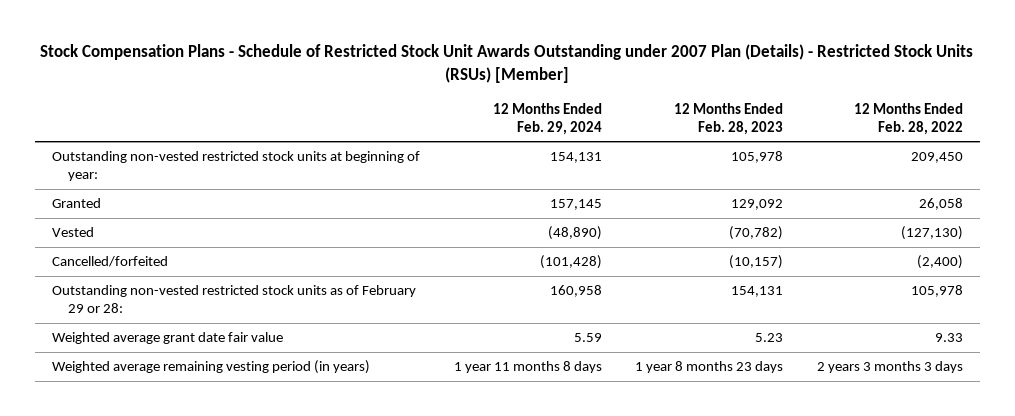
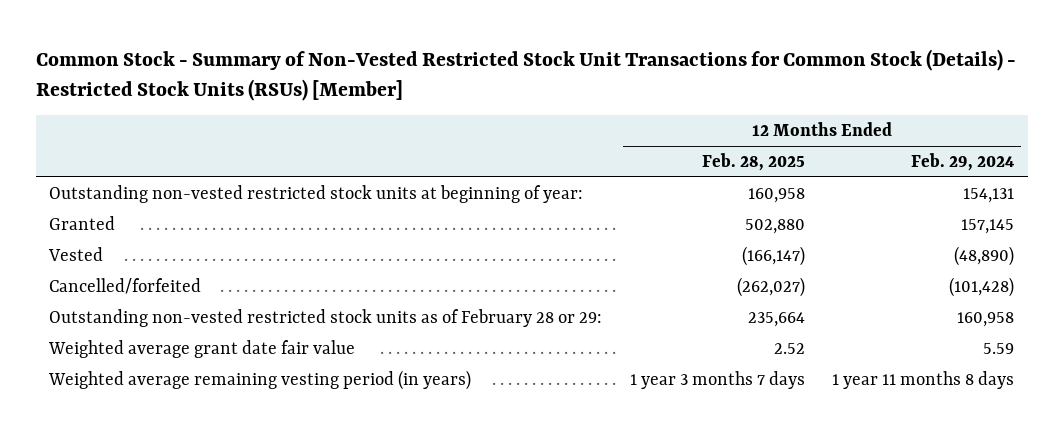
- Stock Compensation Plans - Schedule of Restricted Stock Unit Awards Outstanding under 2007 Plan (Details) - Restricted Stock Units (RSUs) [Member]
+ Common Stock - Summary of Non-Vested Restricted Stock Unit Transactions for Common Stock (Details) - Restricted Stock Units (RSUs) [Member]
- | 12 Months Ended Feb. 29, 2024 | 12 Months Ended Feb. 28, 2023 | 12 Months Ended Feb. 28, 2022
+ | 12 Months Ended Feb. 28, 2025 | 12 Months Ended Feb. 29, 2024
- Outstanding non-vested restricted stock units as of February 29 or 28: | 160,958 | 154,131 | 105,978
+ Outstanding non-vested restricted stock units as of February 28 or 29: | 235,664 | 160,958

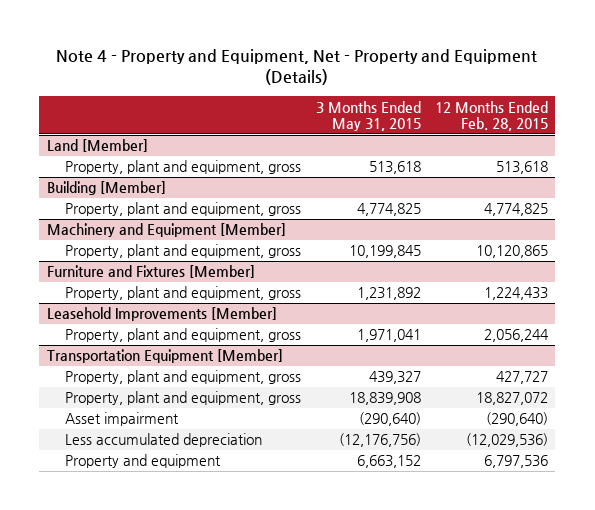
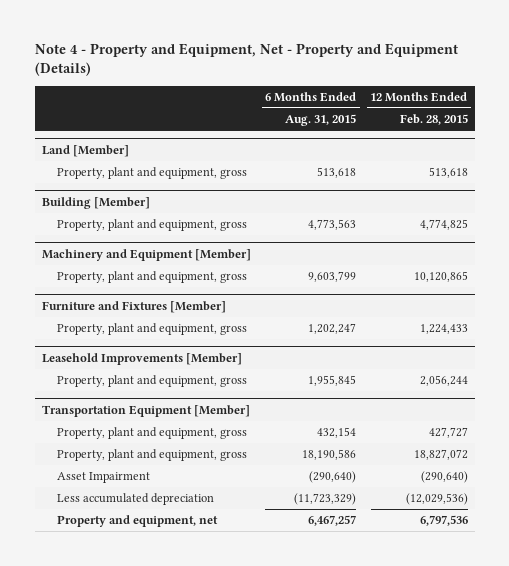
- | 3 Months Ended May 31, 2015 | 12 Months Ended Feb. 28, 2015
+ | 6 Months Ended Aug. 31, 2015 | 12 Months Ended Feb. 28, 2015
@ Transportation Equipment [Member]
- Asset impairment | (290,640) | (290,640)
+ Asset Impairment | (290,640) | (290,640)
- Property and equipment | 6,663,152 | 6,797,536
+ Property and equipment, net | 6,467,257 | 6,797,536

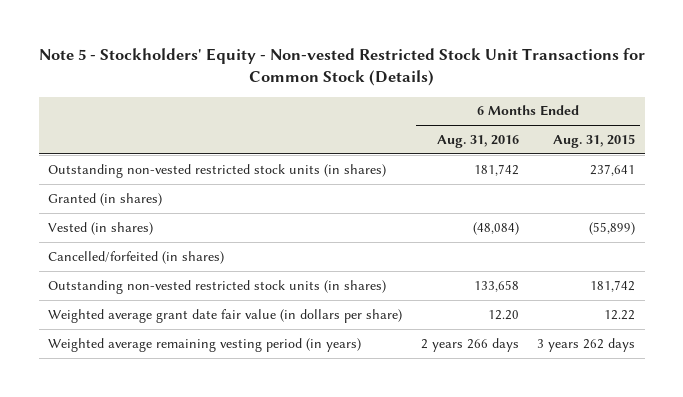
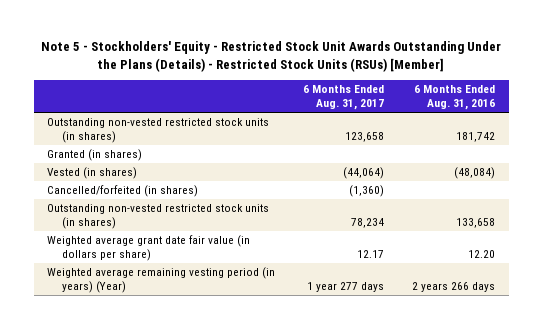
- Note 5 - Stockholders' Equity - Non-vested Restricted Stock Unit Transactions for Common Stock (Details)
+ Note 5 - Stockholders' Equity - Restricted Stock Unit Awards Outstanding Under the Plans (Details) - Restricted Stock Units (RSUs) [Member]
- | 6 Months Ended Aug. 31, 2016 | 6 Months Ended Aug. 31, 2015
+ | 6 Months Ended Aug. 31, 2017 | 6 Months Ended Aug. 31, 2016
- Weighted average remaining vesting period (in years) | 2 years 266 days | 3 years 262 days
+ Weighted average remaining vesting period (in years) (Year) | 1 year 277 days | 2 years 266 days

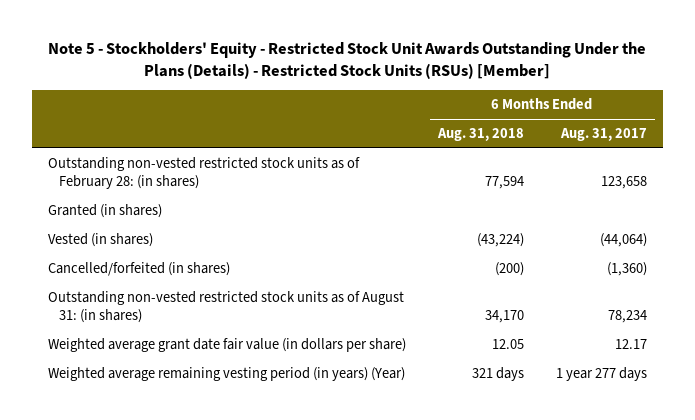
- | 6 Months Ended Aug. 31, 2017 | 6 Months Ended Aug. 31, 2016
+ | 6 Months Ended Aug. 31, 2018 | 6 Months Ended Aug. 31, 2017
- Outstanding non-vested restricted stock units (in shares) | 123,658 | 181,742
+ Outstanding non-vested restricted stock units as of February 28: (in shares) | 77,594 | 123,658
- Outstanding non-vested restricted stock units (in shares) | 78,234 | 133,658
+ Outstanding non-vested restricted stock units as of August 31: (in shares) | 34,170 | 78,234

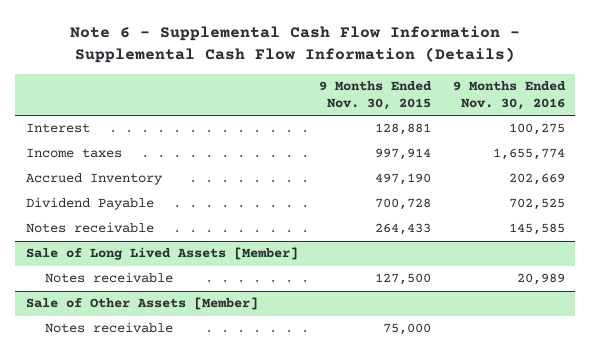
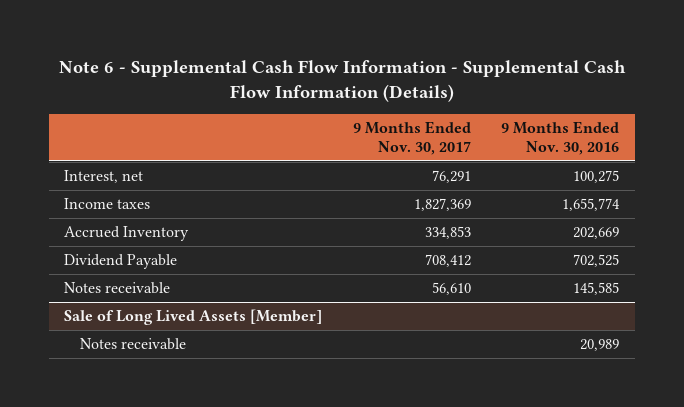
- | 9 Months Ended Nov. 30, 2015 | 9 Months Ended Nov. 30, 2016
+ | 9 Months Ended Nov. 30, 2017 | 9 Months Ended Nov. 30, 2016
- Interest | 128,881 | 100,275
+ Interest, net | 76,291 | 100,275
- Sale of Other Assets [Member]
- Notes receivable | 75,000 |

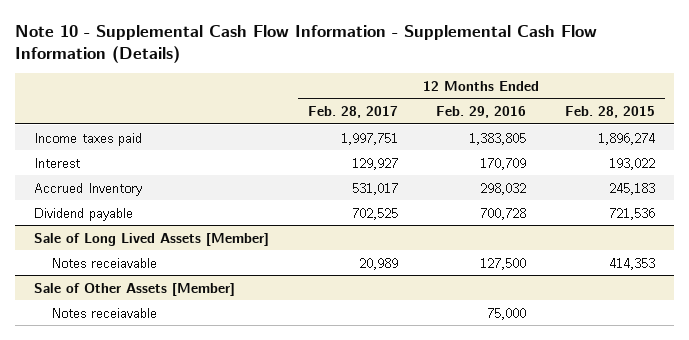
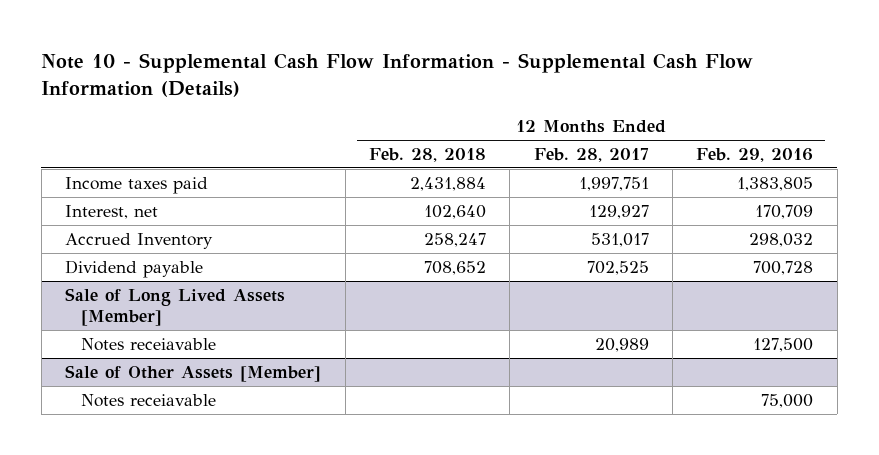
- | 12 Months Ended Feb. 28, 2017 | 12 Months Ended Feb. 29, 2016 | 12 Months Ended Feb. 28, 2015
+ | 12 Months Ended Feb. 28, 2018 | 12 Months Ended Feb. 28, 2017 | 12 Months Ended Feb. 29, 2016
- Interest | 129,927 | 170,709 | 193,022
+ Interest, net | 102,640 | 129,927 | 170,709

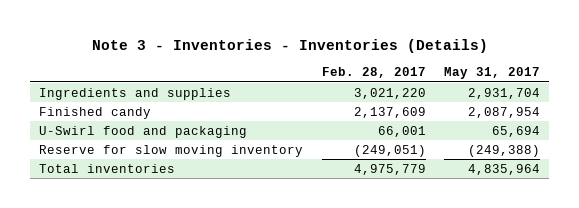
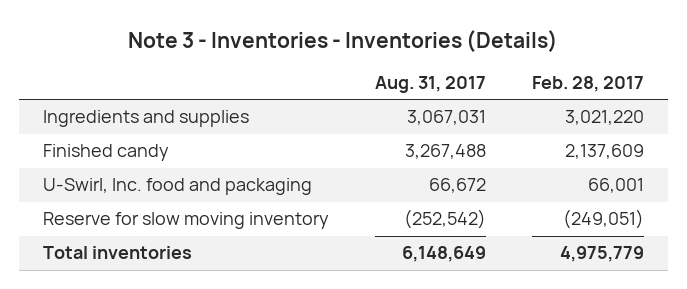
- | Feb. 28, 2017 | May 31, 2017
+ | Aug. 31, 2017 | Feb. 28, 2017
- U-Swirl food and packaging | 66,001 | 65,694
+ U-Swirl, Inc. food and packaging | 66,672 | 66,001

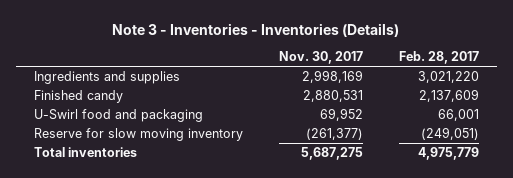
- | Aug. 31, 2017 | Feb. 28, 2017
+ | Nov. 30, 2017 | Feb. 28, 2017
- U-Swirl, Inc. food and packaging | 66,672 | 66,001
+ U-Swirl food and packaging | 69,952 | 66,001

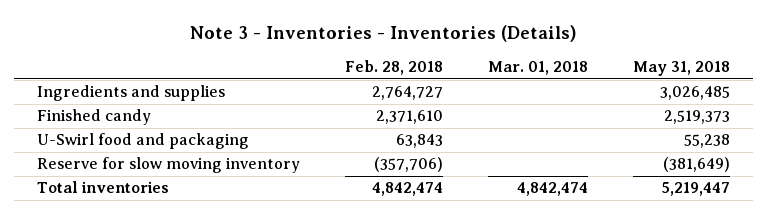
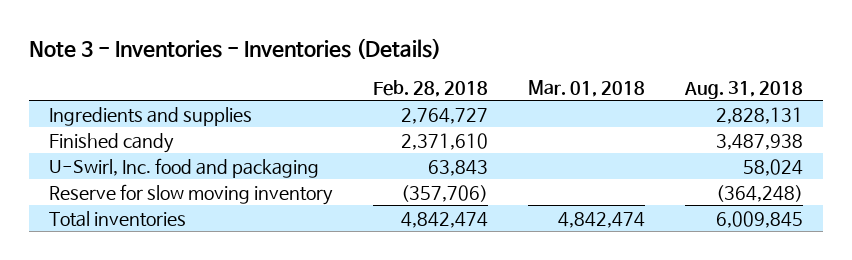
- | Feb. 28, 2018 | Mar. 01, 2018 | May 31, 2018
+ | Feb. 28, 2018 | Mar. 01, 2018 | Aug. 31, 2018
- U-Swirl food and packaging | 63,843 | | 55,238
+ U-Swirl, Inc. food and packaging | 63,843 | | 58,024

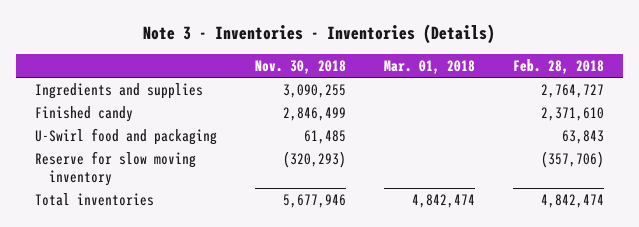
- | Feb. 28, 2018 | Mar. 01, 2018 | Aug. 31, 2018
+ | Nov. 30, 2018 | Mar. 01, 2018 | Feb. 28, 2018
- U-Swirl, Inc. food and packaging | 63,843 | | 58,024
+ U-Swirl food and packaging | 61,485 | | 63,843

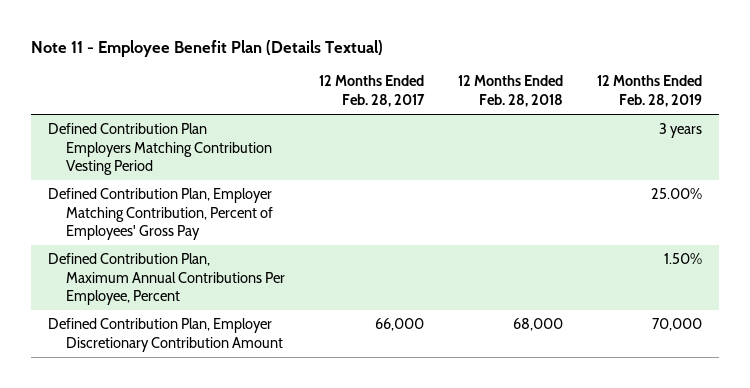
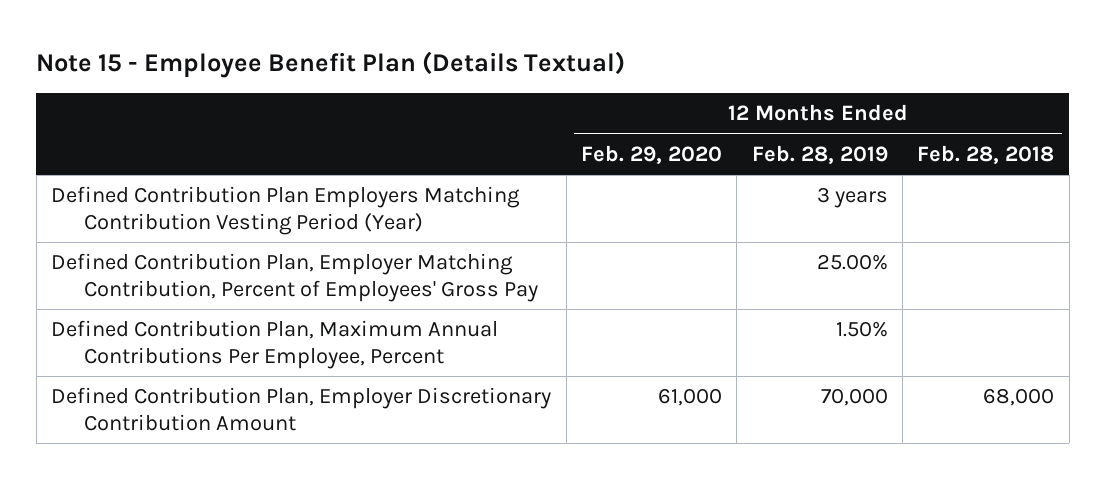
- Note 11 - Employee Benefit Plan (Details Textual)
+ Note 15 - Employee Benefit Plan (Details Textual)
- | 12 Months Ended Feb. 28, 2017 | 12 Months Ended Feb. 28, 2018 | 12 Months Ended Feb. 28, 2019
+ | 12 Months Ended Feb. 29, 2020 | 12 Months Ended Feb. 28, 2019 | 12 Months Ended Feb. 28, 2018
- Defined Contribution Plan Employers Matching Contribution Vesting Period | | | 3 years
+ Defined Contribution Plan Employers Matching Contribution Vesting Period (Year) | | 3 years |

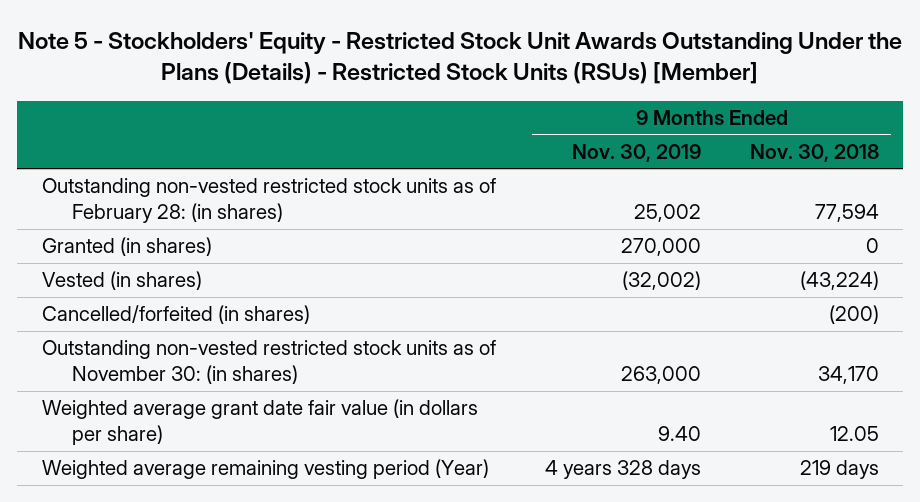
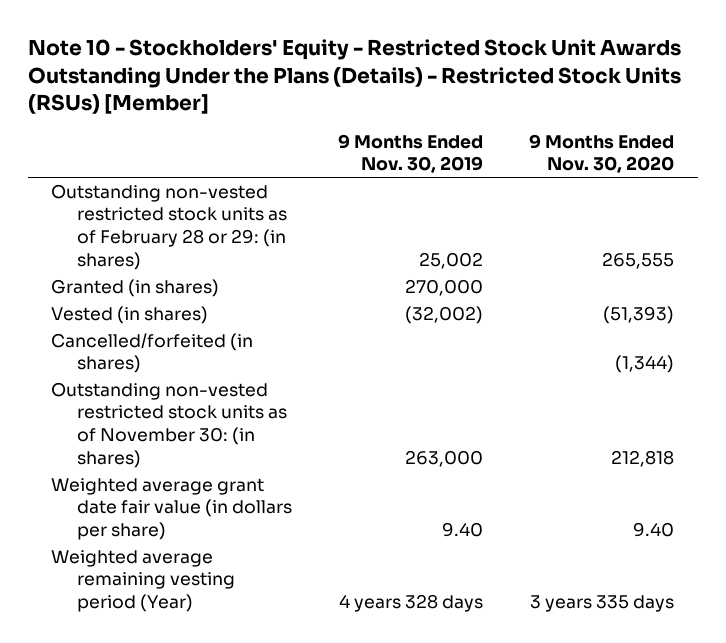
- Note 5 - Stockholders' Equity - Restricted Stock Unit Awards Outstanding Under the Plans (Details) - Restricted Stock Units (RSUs) [Member]
+ Note 10 - Stockholders' Equity - Restricted Stock Unit Awards Outstanding Under the Plans (Details) - Restricted Stock Units (RSUs) [Member]
- | 9 Months Ended Nov. 30, 2019 | 9 Months Ended Nov. 30, 2018
+ | 9 Months Ended Nov. 30, 2019 | 9 Months Ended Nov. 30, 2020
- Outstanding non-vested restricted stock units as of February 28: (in shares) | 25,002 | 77,594
+ Outstanding non-vested restricted stock units as of February 28 or 29: (in shares) | 25,002 | 265,555

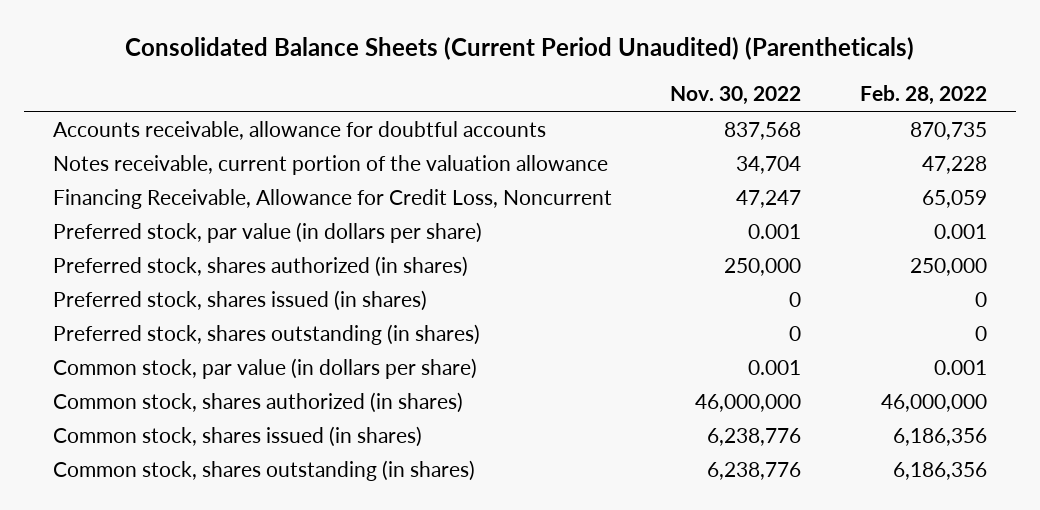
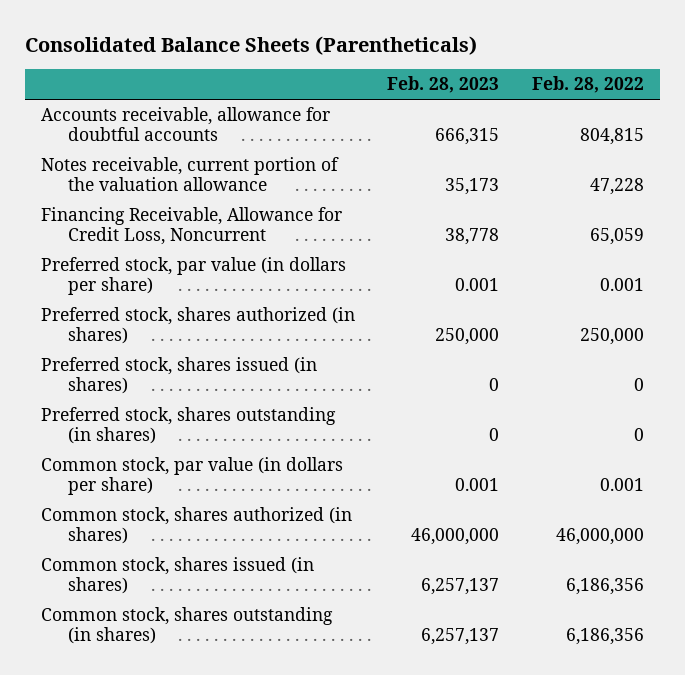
- Consolidated Balance Sheets (Current Period Unaudited) (Parentheticals)
+ Consolidated Balance Sheets (Parentheticals)
- | Nov. 30, 2022 | Feb. 28, 2022
+ | Feb. 28, 2023 | Feb. 28, 2022
- Accounts receivable, allowance for doubtful accounts | 837,568 | 870,735
+ Accounts receivable, allowance for doubtful accounts | 666,315 | 804,815

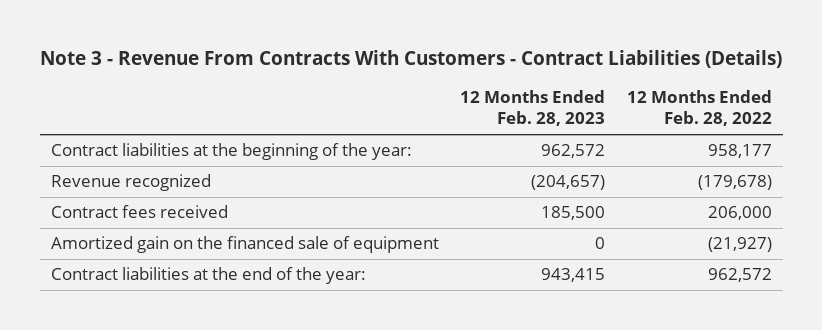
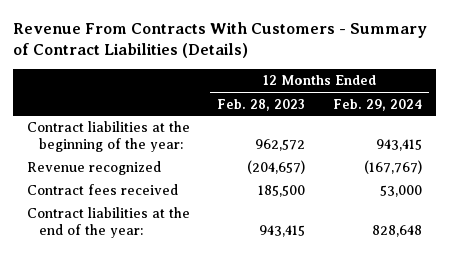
- Note 3 - Revenue From Contracts With Customers - Contract Liabilities (Details)
+ Revenue From Contracts With Customers - Summary of Contract Liabilities (Details)
- | 12 Months Ended Feb. 28, 2023 | 12 Months Ended Feb. 28, 2022
+ | 12 Months Ended Feb. 28, 2023 | 12 Months Ended Feb. 29, 2024
- Amortized gain on the financed sale of equipment | 0 | (21,927)

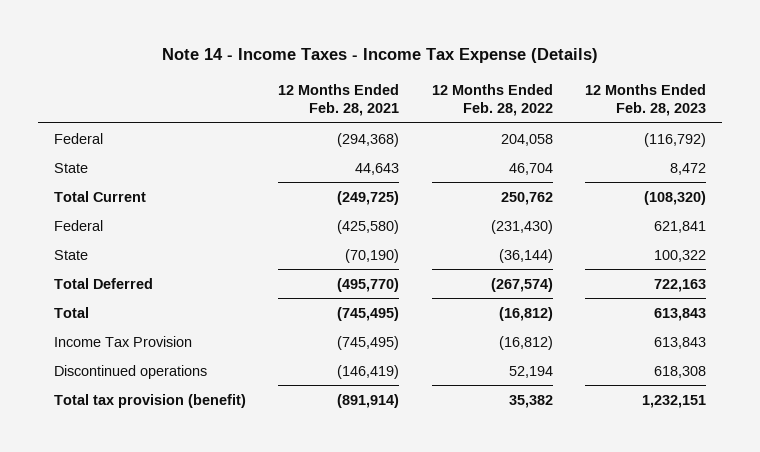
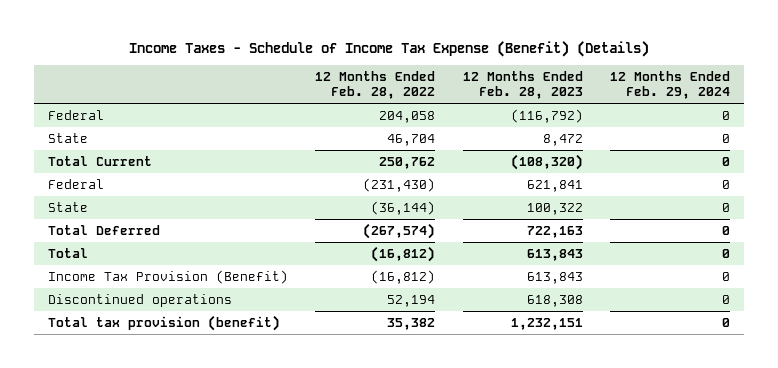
- Note 14 - Income Taxes - Income Tax Expense (Details)
+ Income Taxes - Schedule of Income Tax Expense (Benefit) (Details)
- | 12 Months Ended Feb. 28, 2021 | 12 Months Ended Feb. 28, 2022 | 12 Months Ended Feb. 28, 2023
+ | 12 Months Ended Feb. 28, 2022 | 12 Months Ended Feb. 28, 2023 | 12 Months Ended Feb. 29, 2024
- Income Tax Provision | (745,495) | (16,812) | 613,843
+ Income Tax Provision (Benefit) | (16,812) | 613,843 | 0

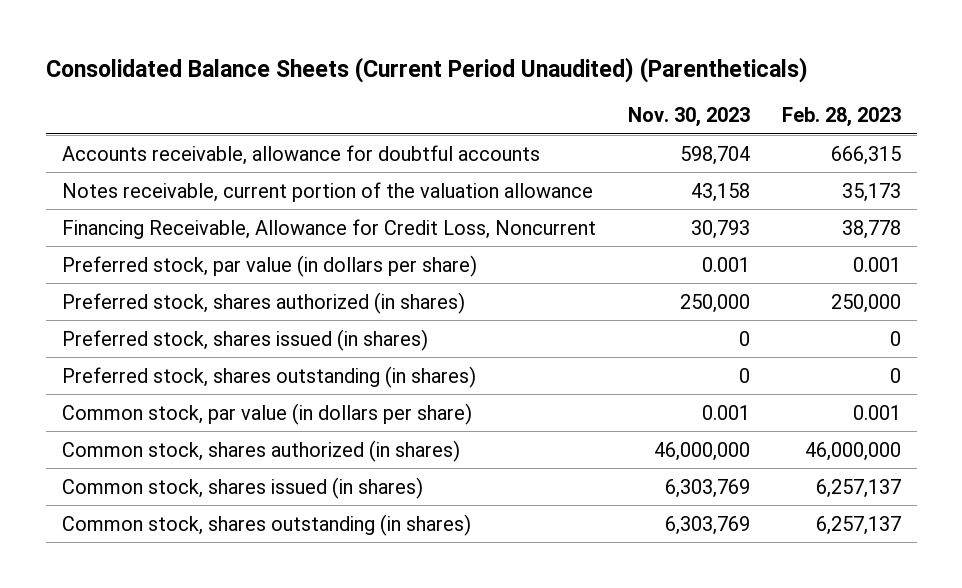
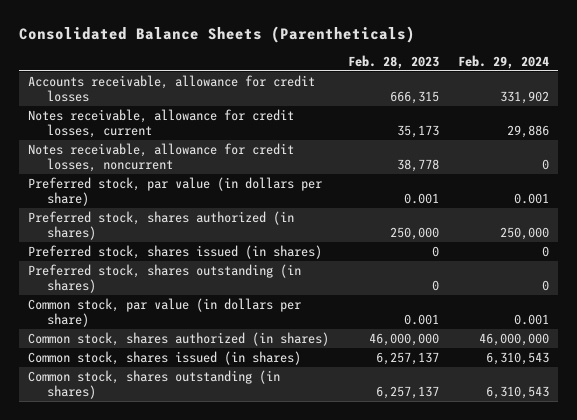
- Consolidated Balance Sheets (Current Period Unaudited) (Parentheticals)
+ Consolidated Balance Sheets (Parentheticals)
- | Nov. 30, 2023 | Feb. 28, 2023
+ | Feb. 28, 2023 | Feb. 29, 2024
- Accounts receivable, allowance for doubtful accounts | 598,704 | 666,315
- Notes receivable, current portion of the valuation allowance | 43,158 | 35,173
- Financing Receivable, Allowance for Credit Loss, Noncurrent | 30,793 | 38,778
+ Accounts receivable, allowance for credit losses | 666,315 | 331,902
+ Notes receivable, allowance for credit losses, current | 35,173 | 29,886
+ Notes receivable, allowance for credit losses, noncurrent | 38,778 | 0

